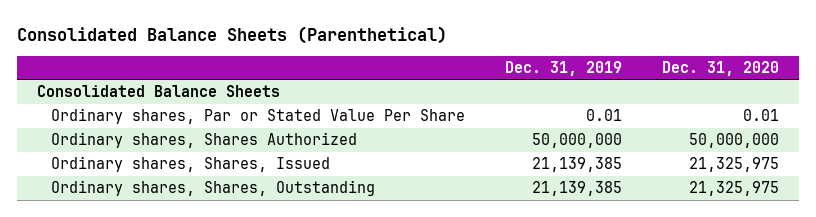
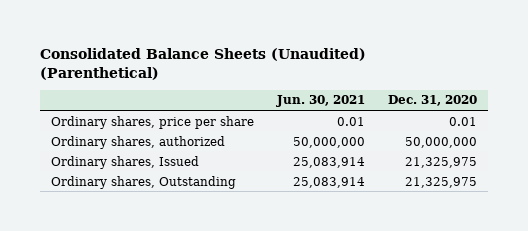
- Consolidated Balance Sheets (Parenthetical)
+ Consolidated Balance Sheets (Unaudited) (Parenthetical)
- | Dec. 31, 2019 | Dec. 31, 2020
+ | Jun. 30, 2021 | Dec. 31, 2020
- Consolidated Balance Sheets
- Ordinary shares, Par or Stated Value Per Share | 0.01 | 0.01
- Ordinary shares, Shares Authorized | 50,000,000 | 50,000,000
- Ordinary shares, Shares, Issued | 21,139,385 | 21,325,975
- Ordinary shares, Shares, Outstanding | 21,139,385 | 21,325,975
+ Ordinary shares, price per share | 0.01 | 0.01
+ Ordinary shares, authorized | 50,000,000 | 50,000,000
+ Ordinary shares, Issued | 25,083,914 | 21,325,975
+ Ordinary shares, Outstanding | 25,083,914 | 21,325,975

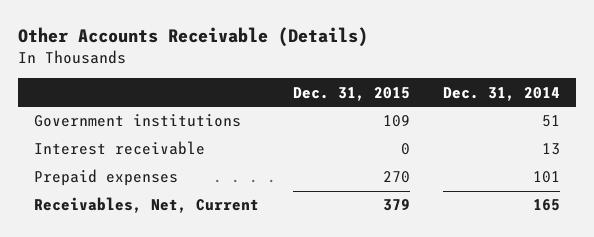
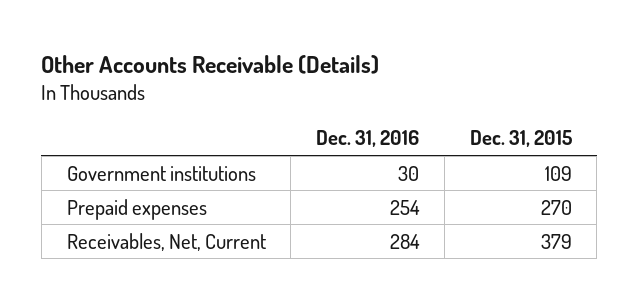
- | Dec. 31, 2015 | Dec. 31, 2014
+ | Dec. 31, 2016 | Dec. 31, 2015
- Interest receivable | 0 | 13

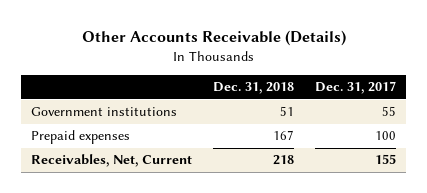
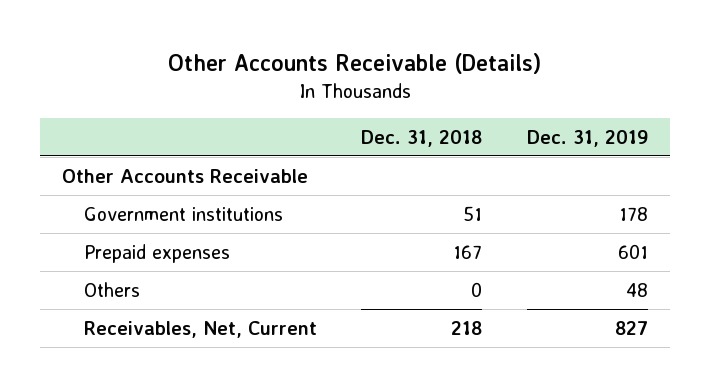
- | Dec. 31, 2018 | Dec. 31, 2017
+ | Dec. 31, 2018 | Dec. 31, 2019
+ Other Accounts Receivable
+ Others | 0 | 48

